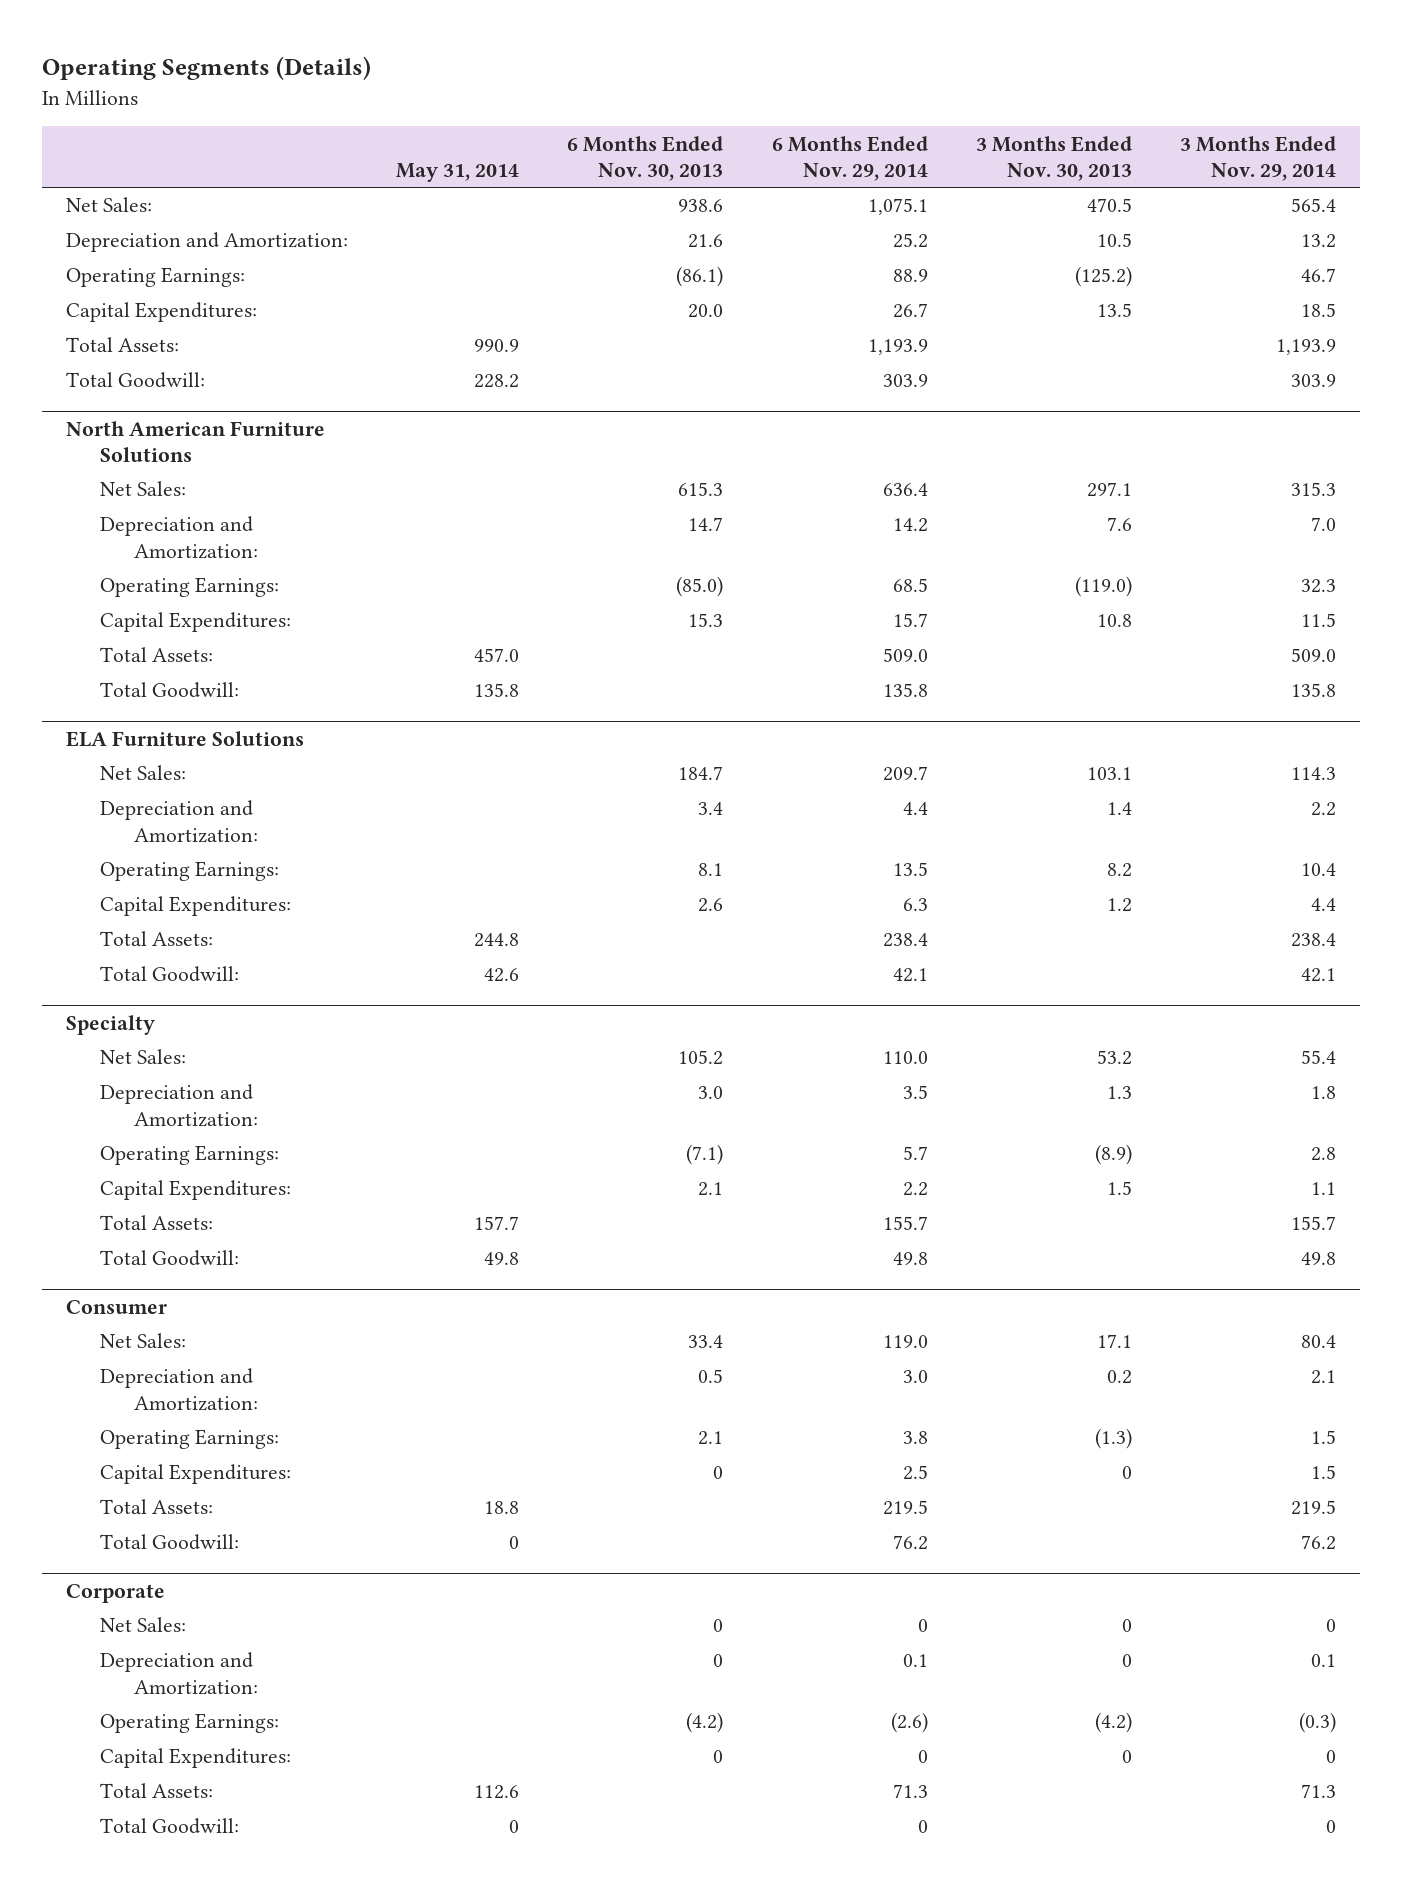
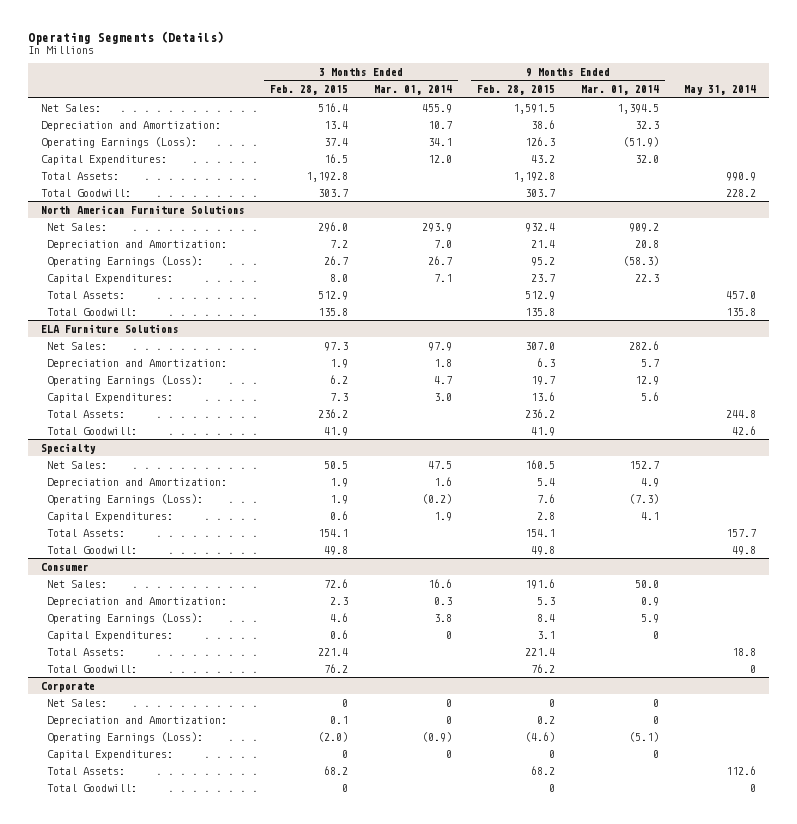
- | May 31, 2014 | 6 Months Ended Nov. 30, 2013 | 6 Months Ended Nov. 29, 2014 | 3 Months Ended Nov. 30, 2013 | 3 Months Ended Nov. 29, 2014
+ | 3 Months Ended Feb. 28, 2015 | 3 Months Ended Mar. 01, 2014 | 9 Months Ended Feb. 28, 2015 | 9 Months Ended Mar. 01, 2014 | May 31, 2014
- Operating Earnings: | | (86.1) | 88.9 | (125.2) | 46.7
+ Operating Earnings (Loss): | 37.4 | 34.1 | 126.3 | (51.9) |
@ North American Furniture Solutions
- Operating Earnings: | | (85.0) | 68.5 | (119.0) | 32.3
+ Operating Earnings (Loss): | 26.7 | 26.7 | 95.2 | (58.3) |
@ ELA Furniture Solutions
- Operating Earnings: | | 8.1 | 13.5 | 8.2 | 10.4
+ Operating Earnings (Loss): | 6.2 | 4.7 | 19.7 | 12.9 |
@ Specialty
- Operating Earnings: | | (7.1) | 5.7 | (8.9) | 2.8
+ Operating Earnings (Loss): | 1.9 | (0.2) | 7.6 | (7.3) |
@ Consumer
- Operating Earnings: | | 2.1 | 3.8 | (1.3) | 1.5
+ Operating Earnings (Loss): | 4.6 | 3.8 | 8.4 | 5.9 |
@ Corporate
- Operating Earnings: | | (4.2) | (2.6) | (4.2) | (0.3)
+ Operating Earnings (Loss): | (2.0) | (0.9) | (4.6) | (5.1) |

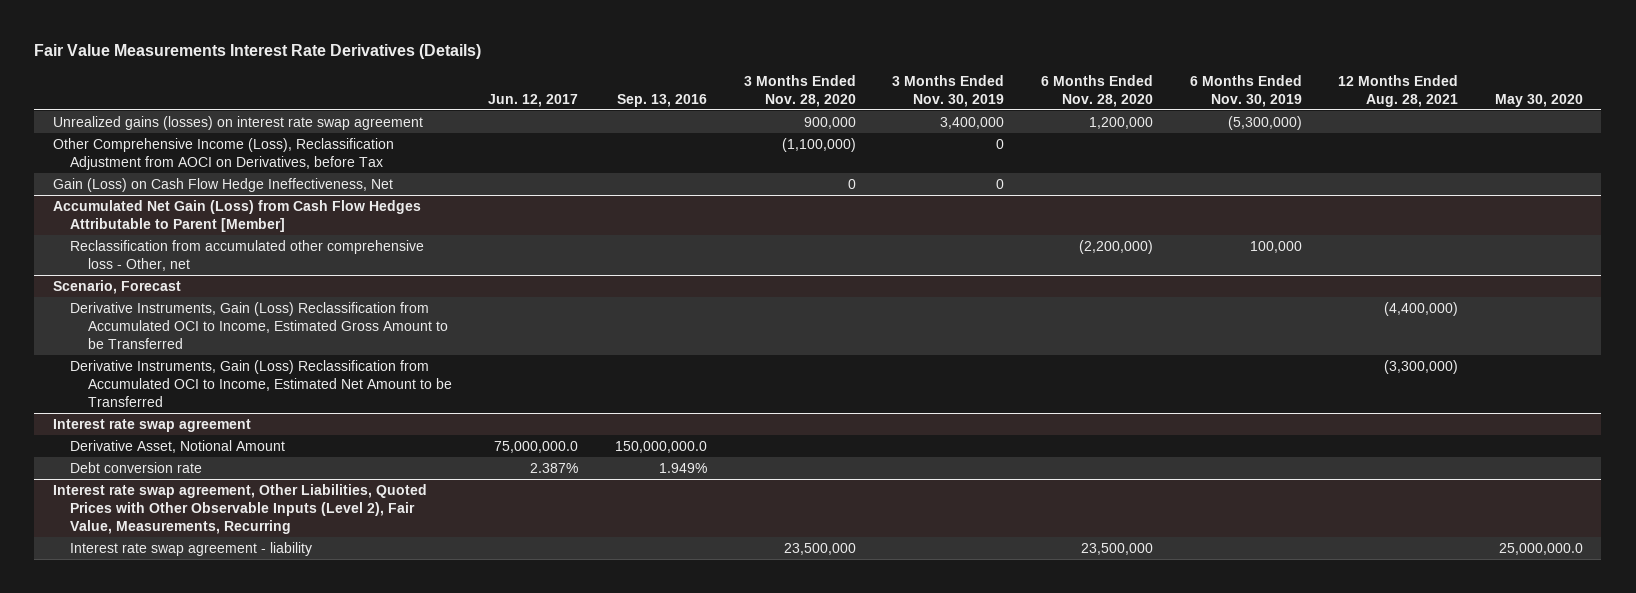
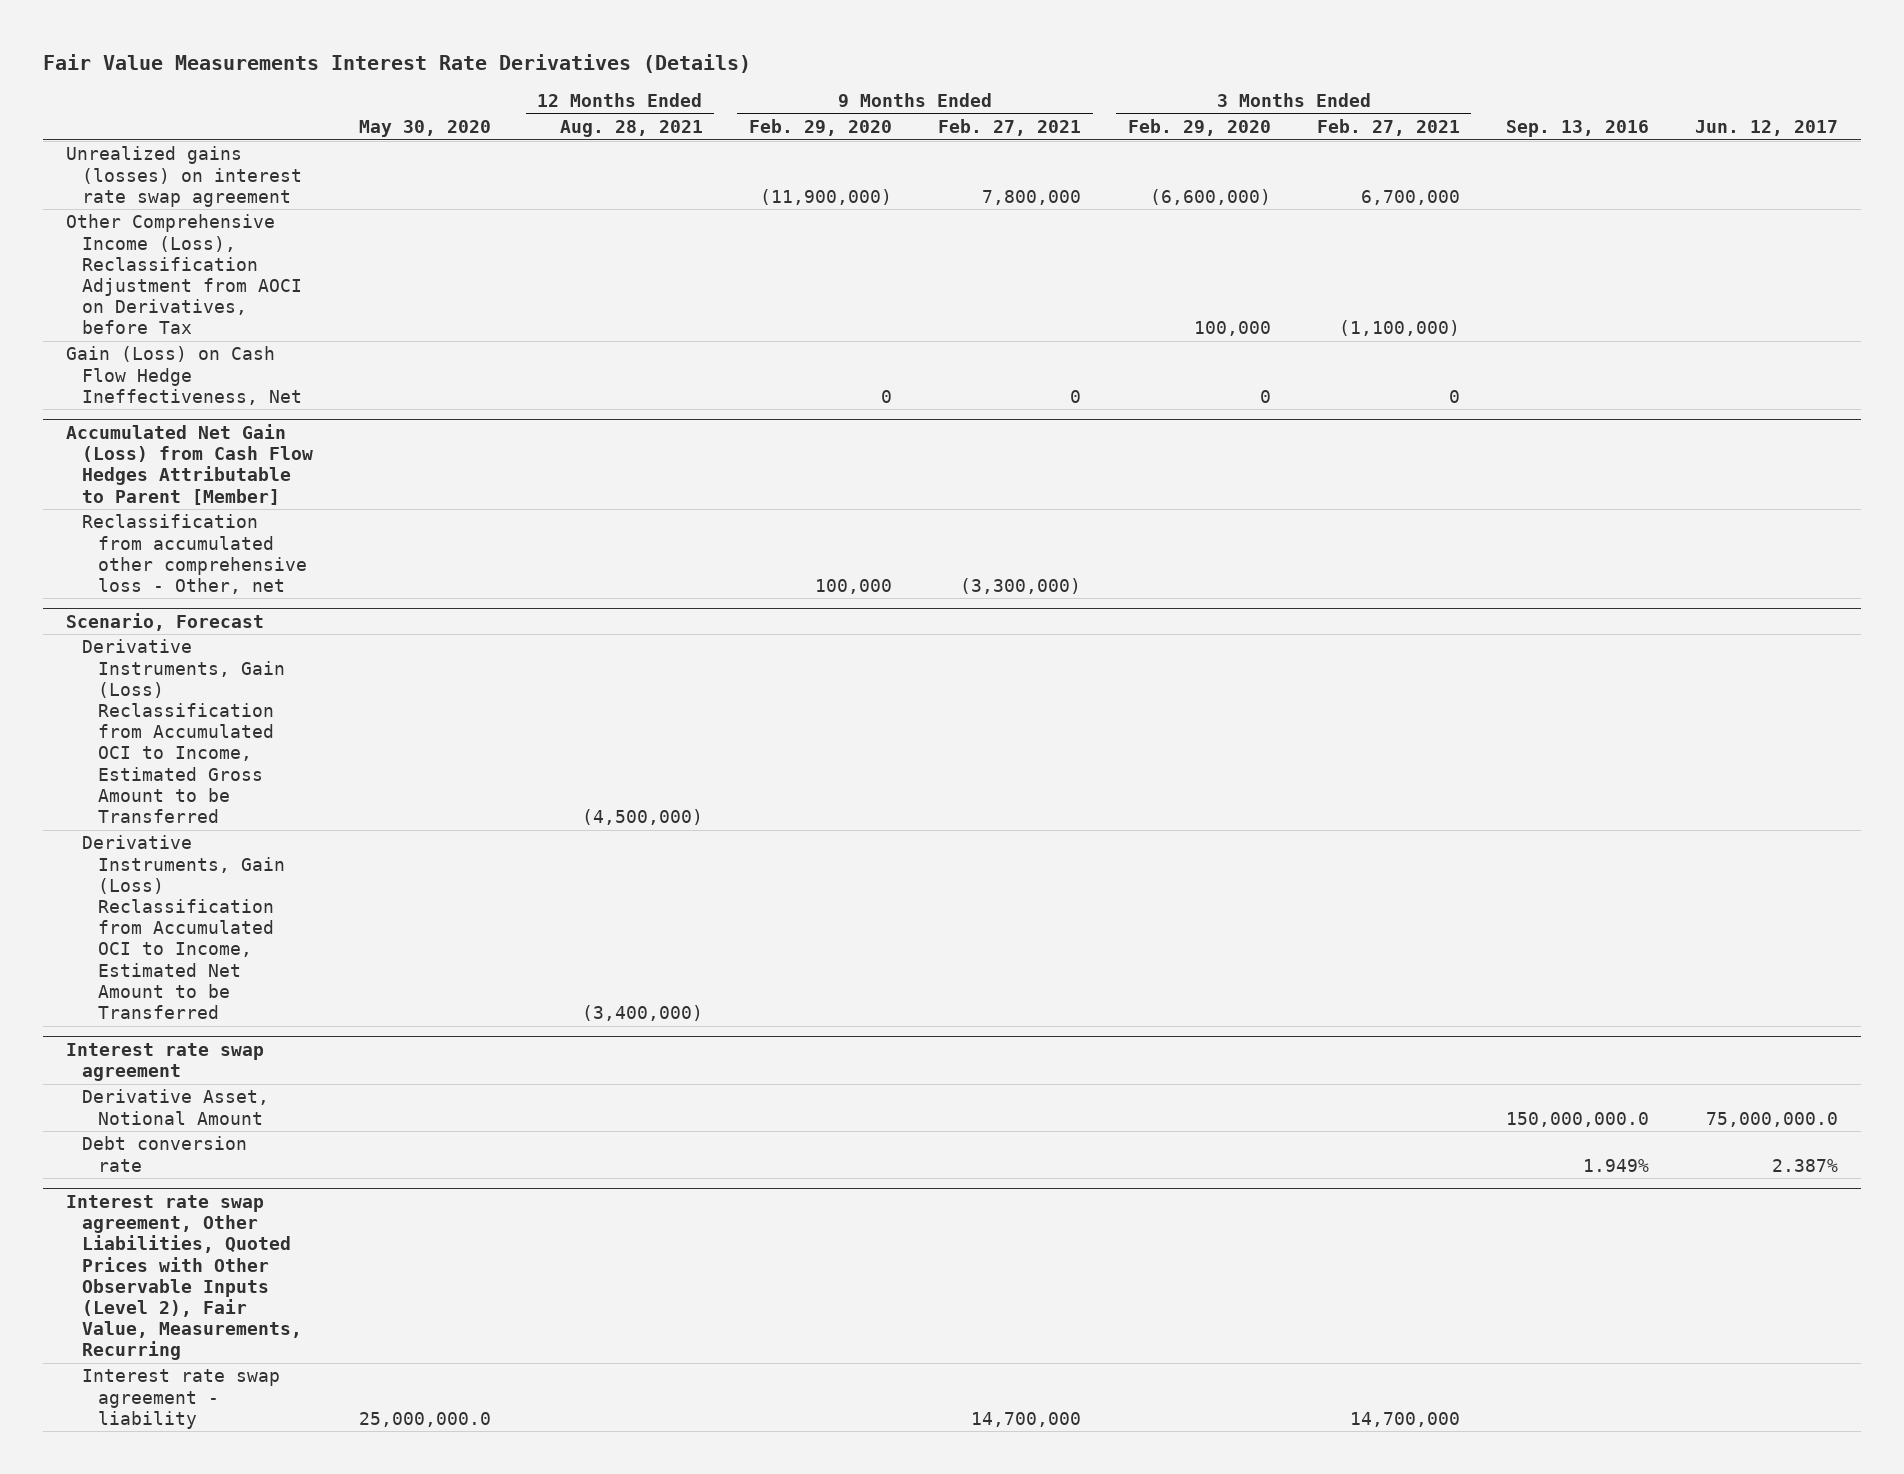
- | Jun. 12, 2017 | Sep. 13, 2016 | 3 Months Ended Nov. 28, 2020 | 3 Months Ended Nov. 30, 2019 | 6 Months Ended Nov. 28, 2020 | 6 Months Ended Nov. 30, 2019 | 12 Months Ended Aug. 28, 2021 | May 30, 2020
+ | May 30, 2020 | 12 Months Ended Aug. 28, 2021 | 9 Months Ended Feb. 29, 2020 | 9 Months Ended Feb. 27, 2021 | 3 Months Ended Feb. 29, 2020 | 3 Months Ended Feb. 27, 2021 | Sep. 13, 2016 | Jun. 12, 2017
@ Scenario, Forecast
- Derivative Instruments, Gain (Loss) Reclassification from Accumulated OCI to Income, Estimated Gross Amount to be Transferred | | | | | | | (4,400,000) |
- Derivative Instruments, Gain (Loss) Reclassification from Accumulated OCI to Income, Estimated Net Amount to be Transferred | | | | | | | (3,300,000) |
+ Derivative Instruments, Gain (Loss) Reclassification from Accumulated OCI to Income, Estimated Gross Amount to be Transferred | | (4,500,000) | | | | | |
+ Derivative Instruments, Gain (Loss) Reclassification from Accumulated OCI to Income, Estimated Net Amount to be Transferred | | (3,400,000) | | | | | |

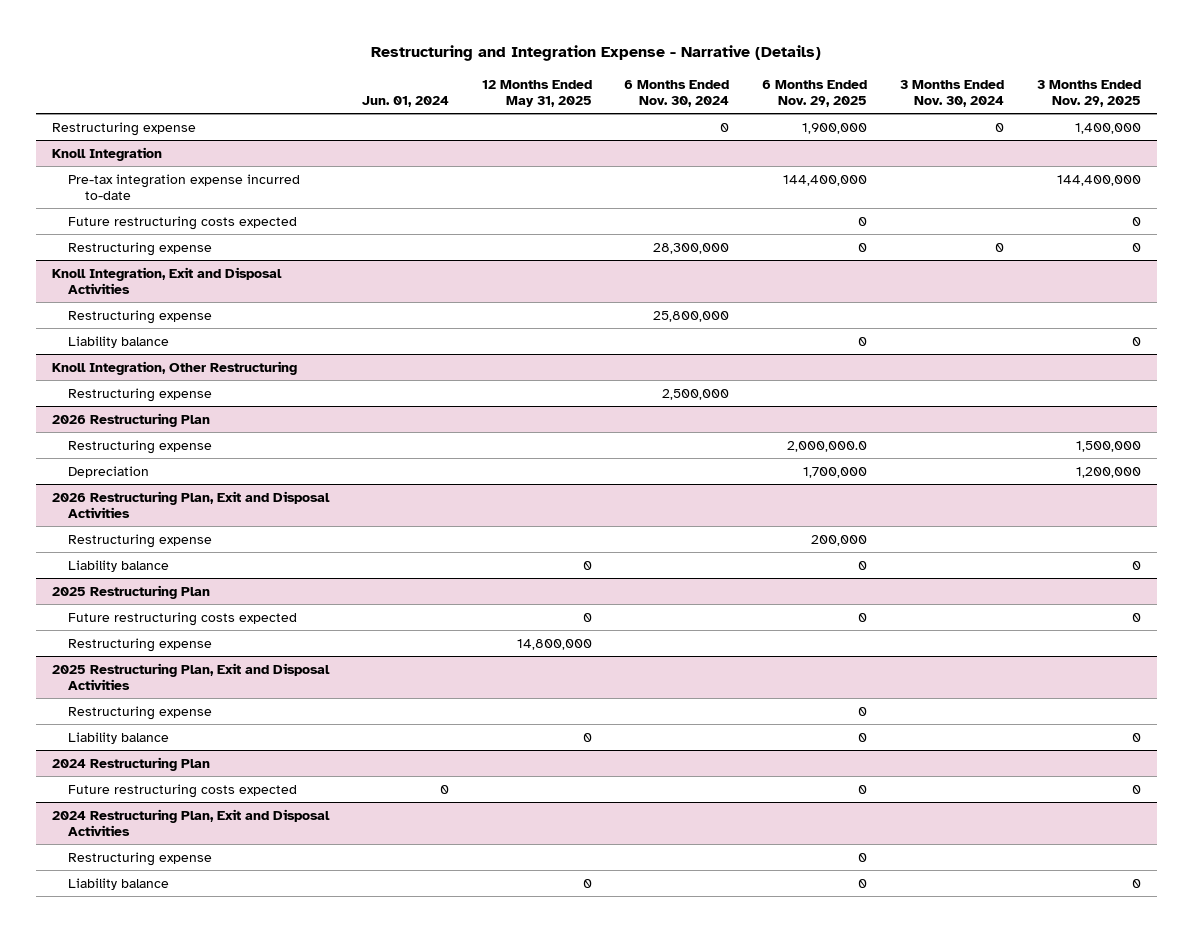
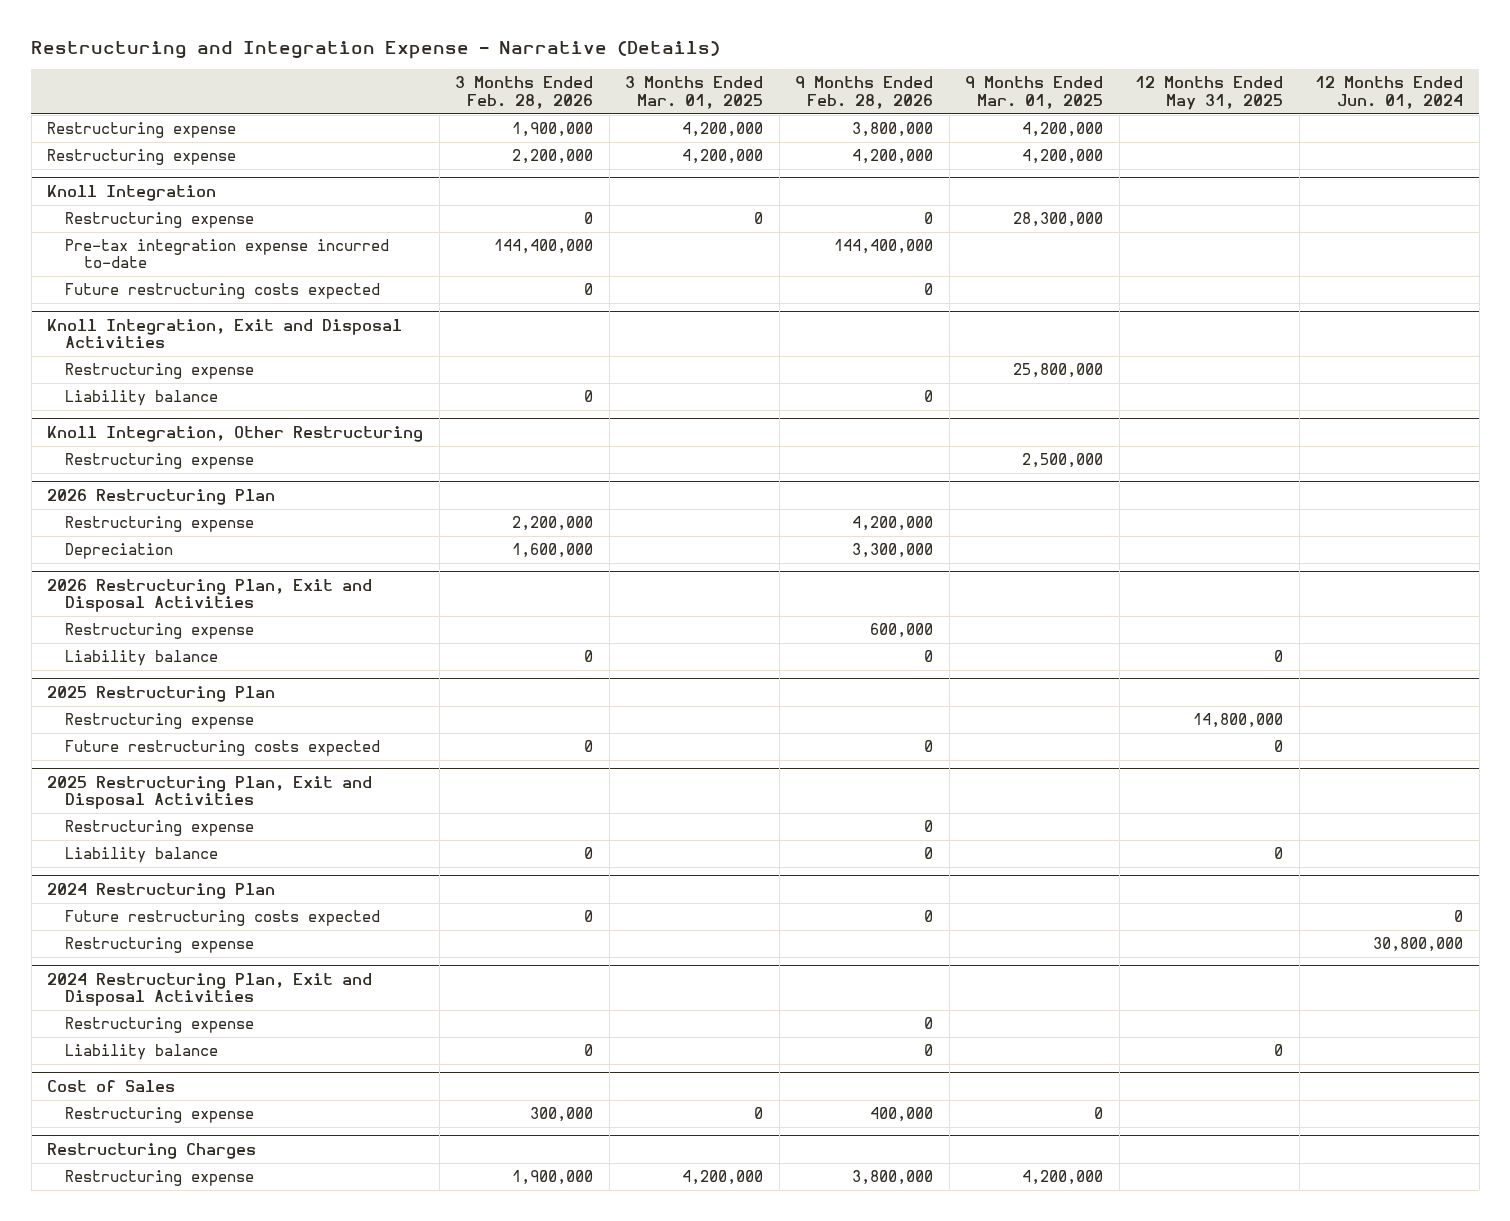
- | Jun. 01, 2024 | 12 Months Ended May 31, 2025 | 6 Months Ended Nov. 30, 2024 | 6 Months Ended Nov. 29, 2025 | 3 Months Ended Nov. 30, 2024 | 3 Months Ended Nov. 29, 2025
+ | 3 Months Ended Feb. 28, 2026 | 3 Months Ended Mar. 01, 2025 | 9 Months Ended Feb. 28, 2026 | 9 Months Ended Mar. 01, 2025 | 12 Months Ended May 31, 2025 | 12 Months Ended Jun. 01, 2024
+ Restructuring expense | 2,200,000 | 4,200,000 | 4,200,000 | 4,200,000 | |
@ Knoll Integration
moved up: Restructuring expense | 0 | 0 | 0 | 28,300,000 | |
@ 2025 Restructuring Plan
moved down: Future restructuring costs expected | 0 | | 0 | | 0 |
@ 2024 Restructuring Plan
+ Restructuring expense | | | | | | 30,800,000
+ Cost of Sales
+ Restructuring expense | 300,000 | 0 | 400,000 | 0 | |
+ Restructuring Charges
+ Restructuring expense | 1,900,000 | 4,200,000 | 3,800,000 | 4,200,000 | |

